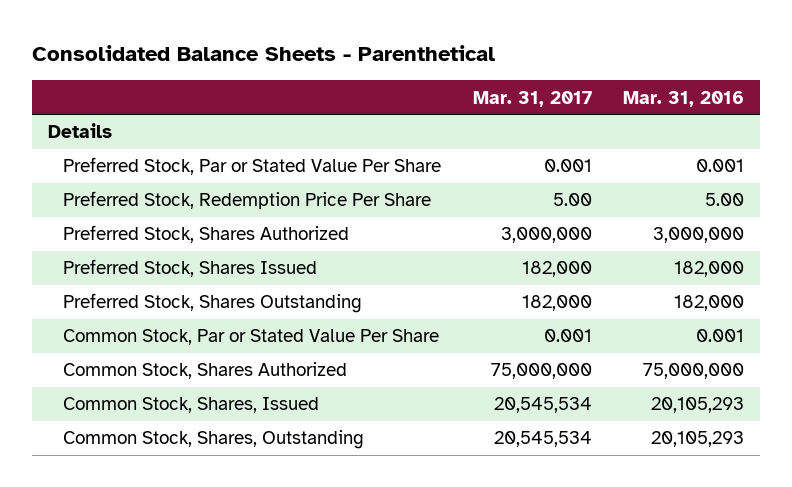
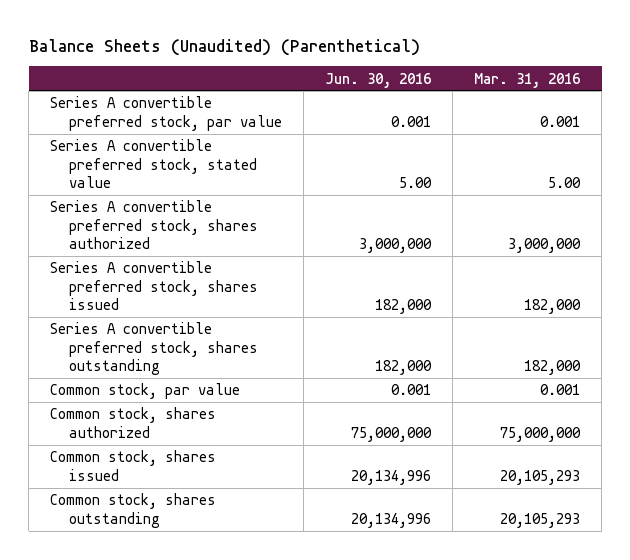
- Consolidated Balance Sheets - Parenthetical
+ Balance Sheets (Unaudited) (Parenthetical)
- | Mar. 31, 2017 | Mar. 31, 2016
+ | Jun. 30, 2016 | Mar. 31, 2016
- Details
- Preferred Stock, Par or Stated Value Per Share | 0.001 | 0.001
- Preferred Stock, Redemption Price Per Share | 5.00 | 5.00
- Preferred Stock, Shares Authorized | 3,000,000 | 3,000,000
- Preferred Stock, Shares Issued | 182,000 | 182,000
- Preferred Stock, Shares Outstanding | 182,000 | 182,000
- Common Stock, Par or Stated Value Per Share | 0.001 | 0.001
- Common Stock, Shares Authorized | 75,000,000 | 75,000,000
- Common Stock, Shares, Issued | 20,545,534 | 20,105,293
- Common Stock, Shares, Outstanding | 20,545,534 | 20,105,293
+ Series A convertible preferred stock, par value | 0.001 | 0.001
+ Series A convertible preferred stock, stated value | 5.00 | 5.00
+ Series A convertible preferred stock, shares authorized | 3,000,000 | 3,000,000
+ Series A convertible preferred stock, shares issued | 182,000 | 182,000
+ Series A convertible preferred stock, shares outstanding | 182,000 | 182,000
+ Common stock, par value | 0.001 | 0.001
+ Common stock, shares authorized | 75,000,000 | 75,000,000
+ Common stock, shares issued | 20,134,996 | 20,105,293
+ Common stock, shares outstanding | 20,134,996 | 20,105,293

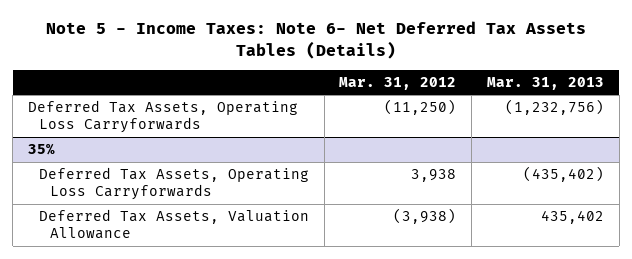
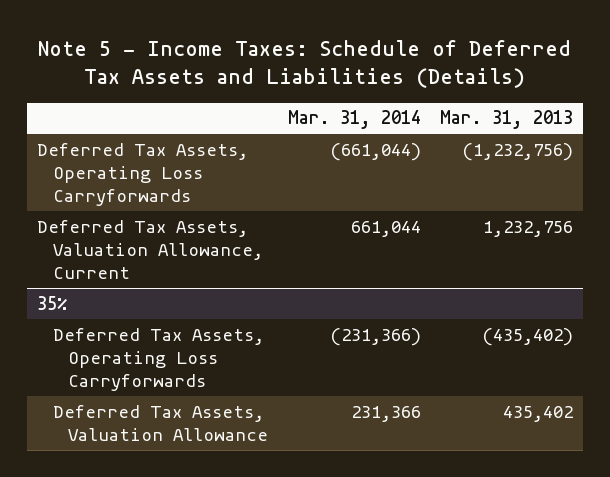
- Note 5 - Income Taxes: Note 6- Net Deferred Tax Assets Tables (Details)
+ Note 5 - Income Taxes: Schedule of Deferred Tax Assets and Liabilities (Details)
- | Mar. 31, 2012 | Mar. 31, 2013
+ | Mar. 31, 2014 | Mar. 31, 2013
+ Deferred Tax Assets, Valuation Allowance, Current | 661,044 | 1,232,756

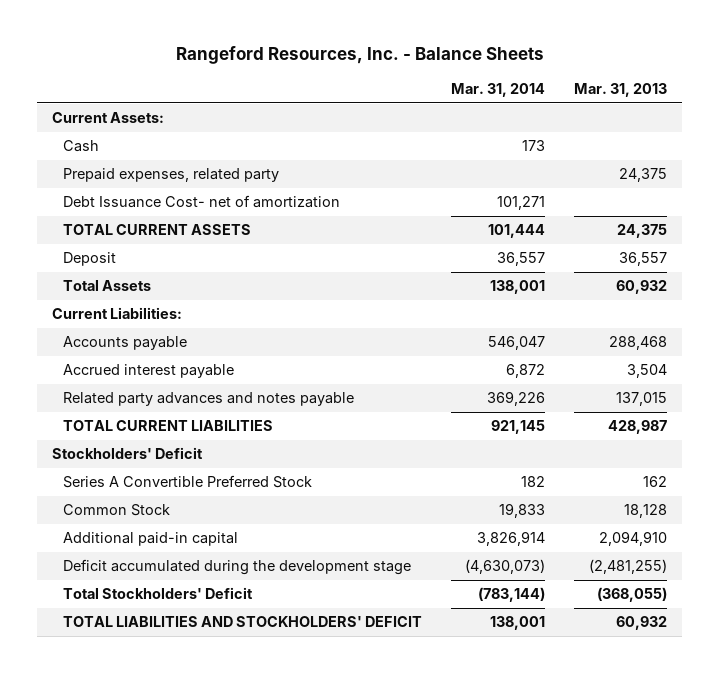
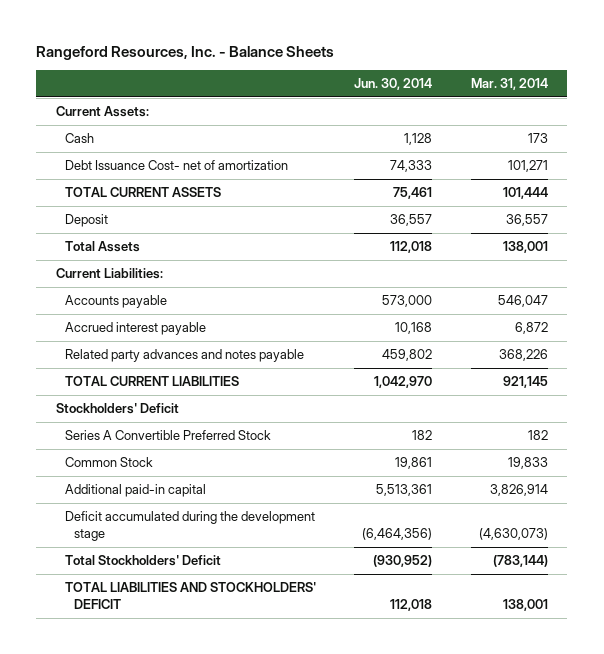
- | Mar. 31, 2014 | Mar. 31, 2013
+ | Jun. 30, 2014 | Mar. 31, 2014
- Prepaid expenses, related party | | 24,375
- Related party advances and notes payable | 369,226 | 137,015
+ Related party advances and notes payable | 459,802 | 368,226

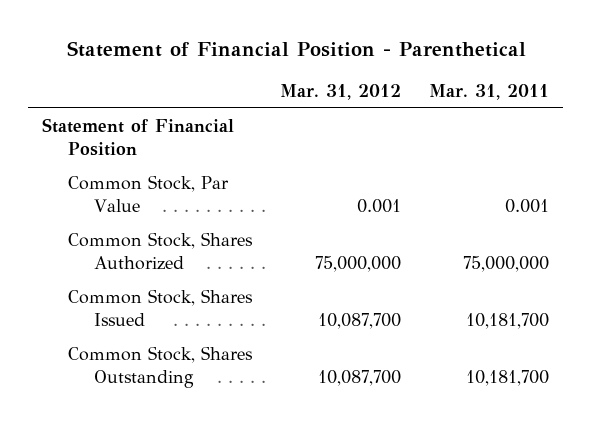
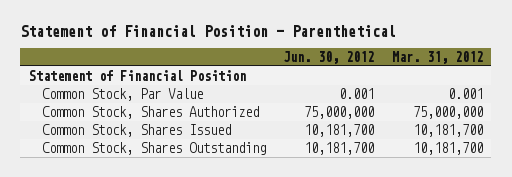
- | Mar. 31, 2012 | Mar. 31, 2011
+ | Jun. 30, 2012 | Mar. 31, 2012
- Common Stock, Shares Issued | 10,087,700 | 10,181,700
- Common Stock, Shares Outstanding | 10,087,700 | 10,181,700
+ Common Stock, Shares Issued | 10,181,700 | 10,181,700
+ Common Stock, Shares Outstanding | 10,181,700 | 10,181,700

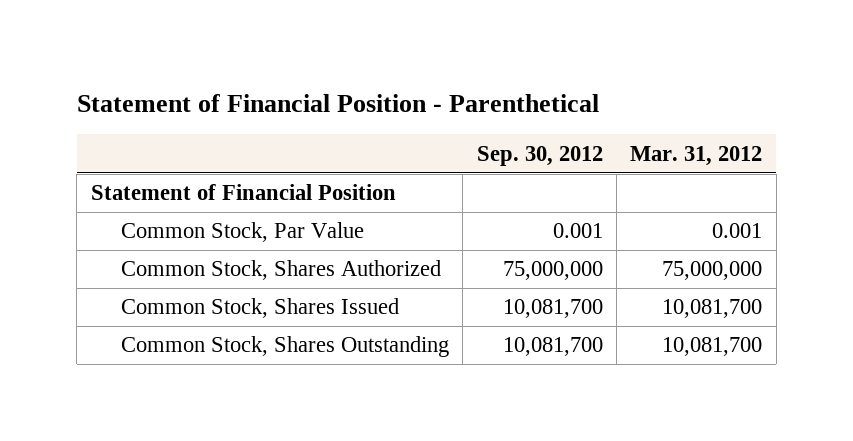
- | Jun. 30, 2012 | Mar. 31, 2012
+ | Sep. 30, 2012 | Mar. 31, 2012
- Common Stock, Shares Issued | 10,181,700 | 10,181,700
- Common Stock, Shares Outstanding | 10,181,700 | 10,181,700
+ Common Stock, Shares Issued | 10,081,700 | 10,081,700
+ Common Stock, Shares Outstanding | 10,081,700 | 10,081,700

